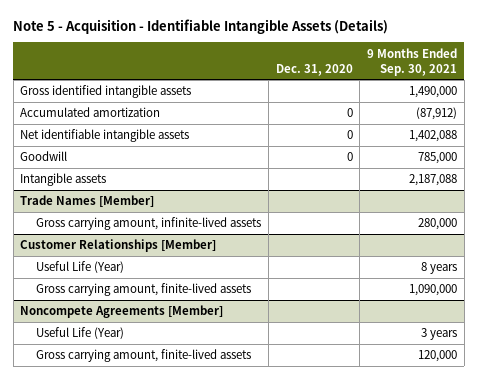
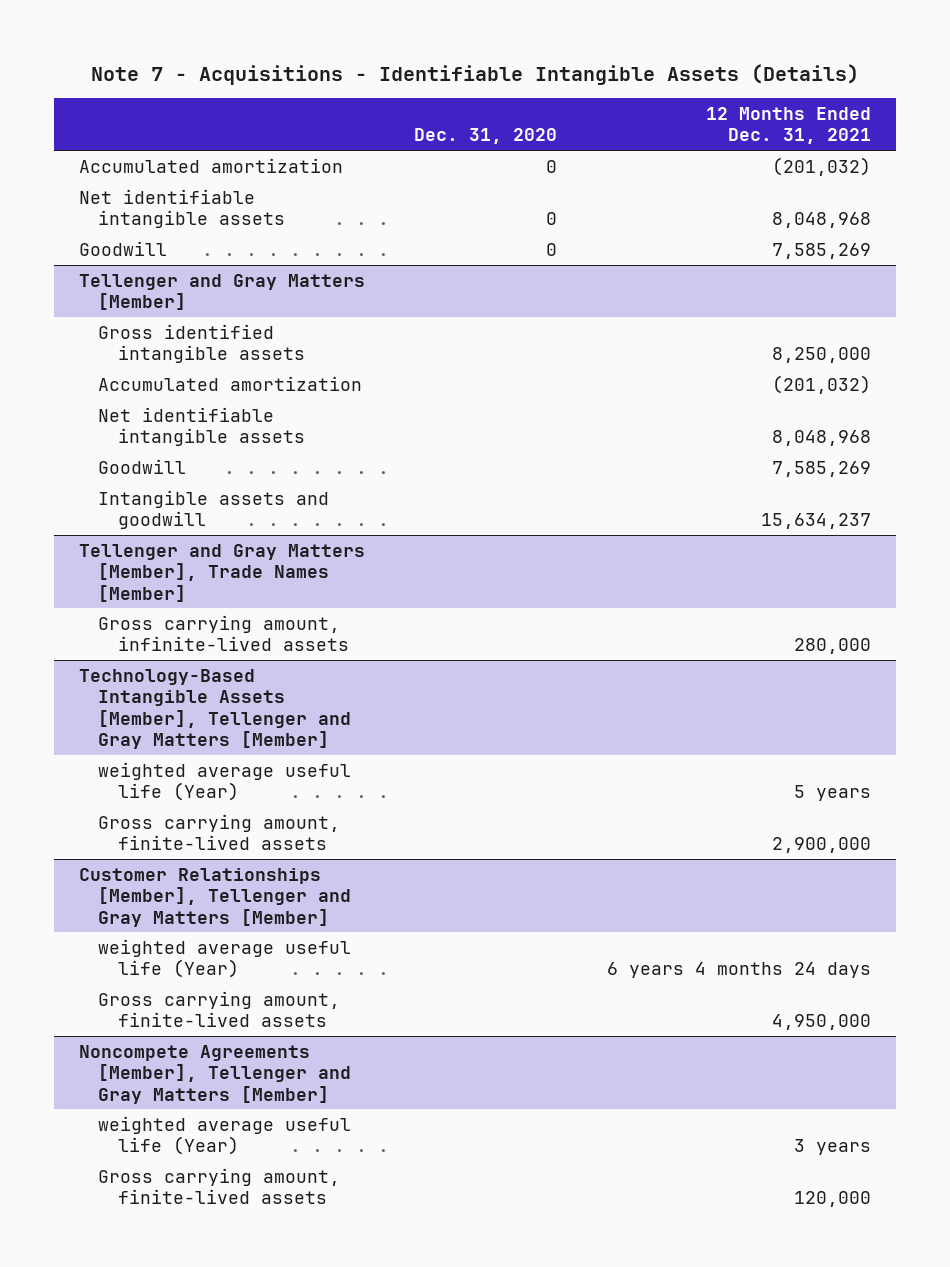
- Note 5 - Acquisition - Identifiable Intangible Assets (Details)
+ Note 7 - Acquisitions - Identifiable Intangible Assets (Details)
- | Dec. 31, 2020 | 9 Months Ended Sep. 30, 2021
+ | Dec. 31, 2020 | 12 Months Ended Dec. 31, 2021
- Gross identified intangible assets | | 1,490,000
- Intangible assets | | 2,187,088
- Trade Names [Member]
+ Tellenger and Gray Matters [Member]
+ Gross identified intangible assets | | 8,250,000
+ Accumulated amortization | | (201,032)
+ Net identifiable intangible assets | | 8,048,968
+ Goodwill | | 7,585,269
+ Intangible assets and goodwill | | 15,634,237
+ Tellenger and Gray Matters [Member], Trade Names [Member]
- Customer Relationships [Member]
- Useful Life (Year) | | 8 years
+ Technology-Based Intangible Assets [Member], Tellenger and Gray Matters [Member]
+ weighted average useful life (Year) | | 5 years
+ Gross carrying amount, finite-lived assets | | 2,900,000
+ Customer Relationships [Member], Tellenger and Gray Matters [Member]
+ weighted average useful life (Year) | | 6 years 4 months 24 days
- Noncompete Agreements [Member]
- Useful Life (Year) | | 3 years
+ Noncompete Agreements [Member], Tellenger and Gray Matters [Member]
+ weighted average useful life (Year) | | 3 years

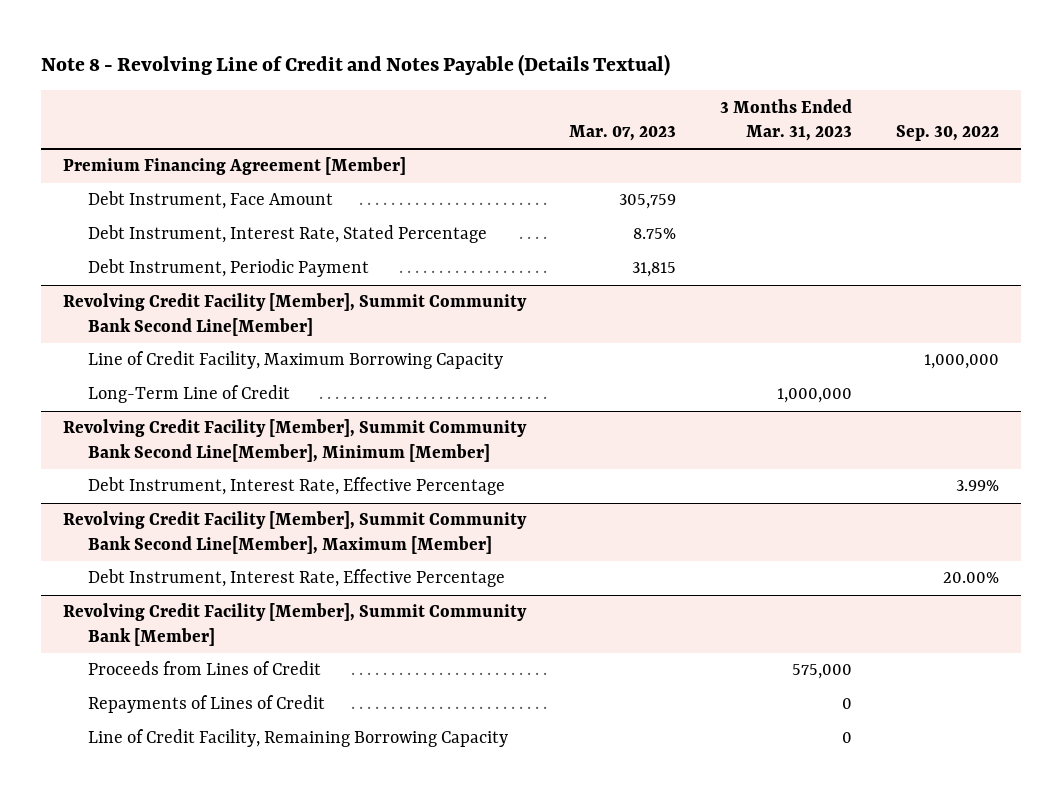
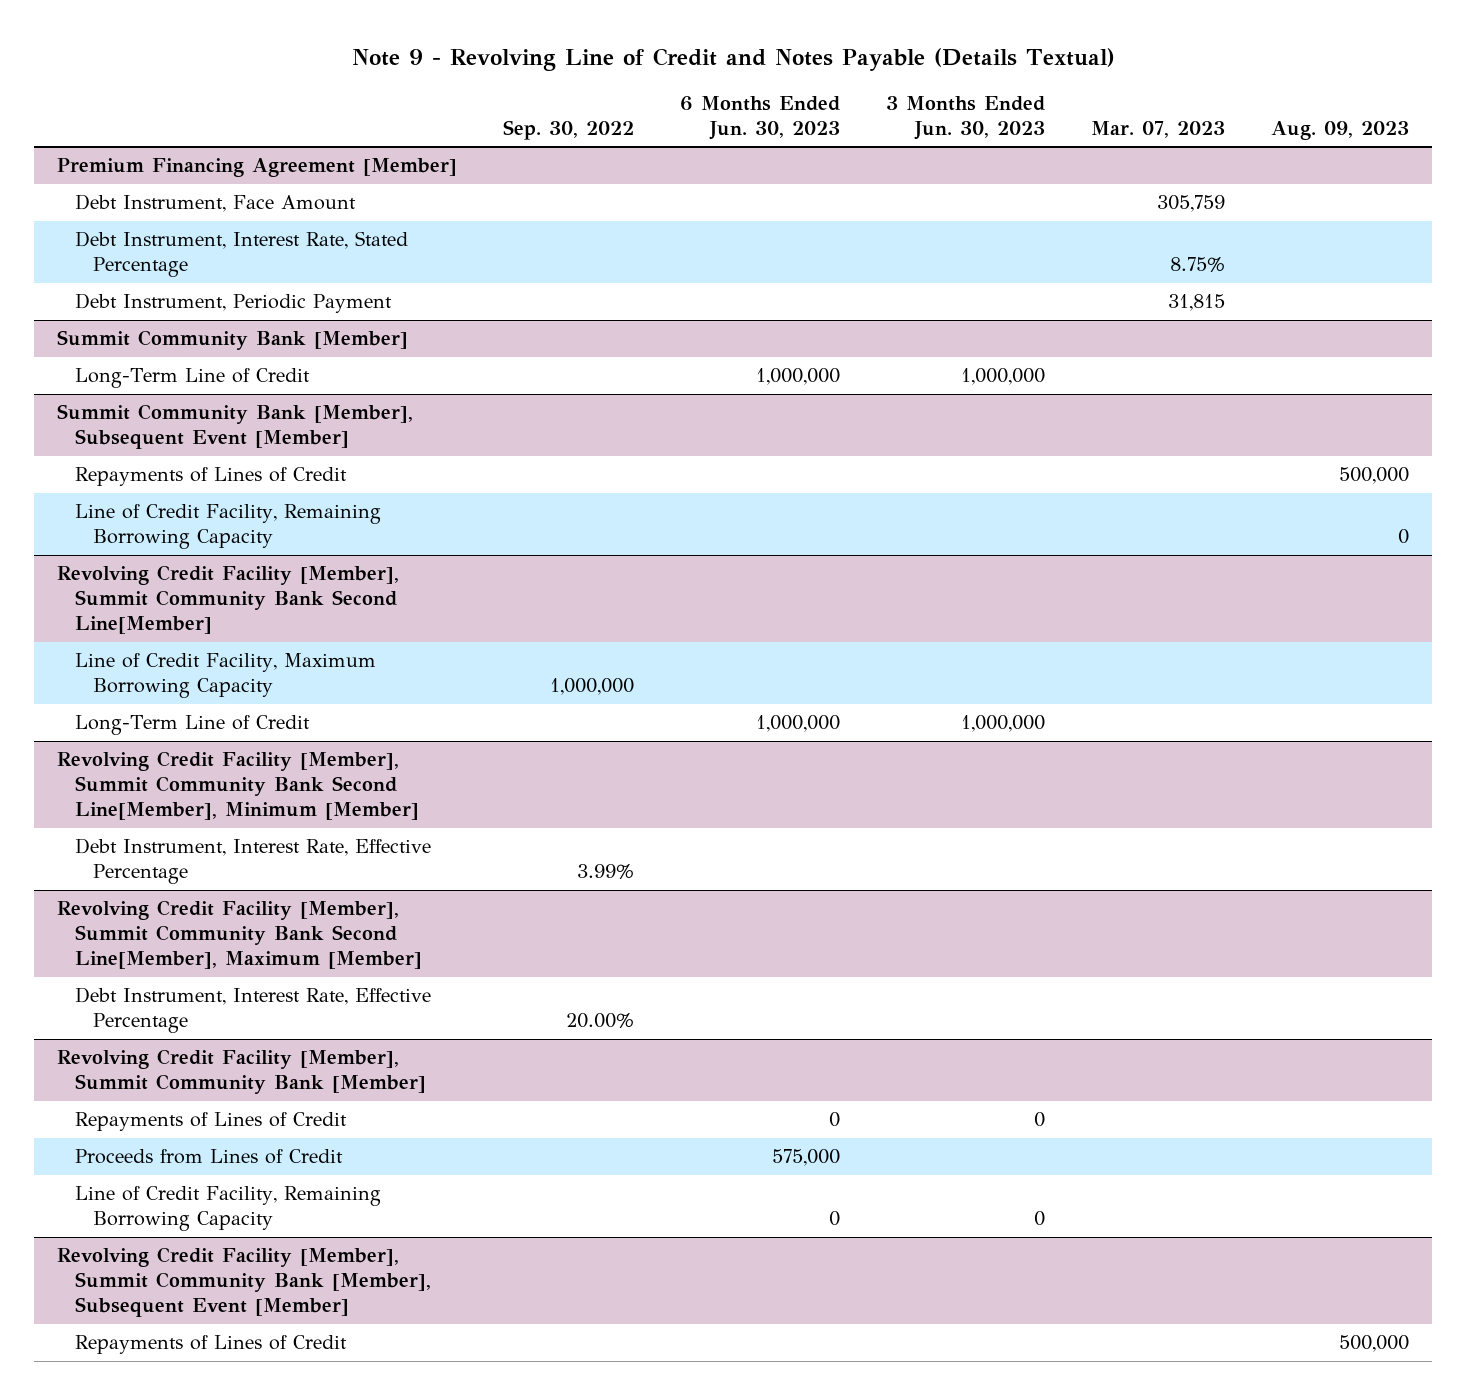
- Note 8 - Revolving Line of Credit and Notes Payable (Details Textual)
+ Note 9 - Revolving Line of Credit and Notes Payable (Details Textual)
- | Mar. 07, 2023 | 3 Months Ended Mar. 31, 2023 | Sep. 30, 2022
+ | Sep. 30, 2022 | 6 Months Ended Jun. 30, 2023 | 3 Months Ended Jun. 30, 2023 | Mar. 07, 2023 | Aug. 09, 2023
+ Summit Community Bank [Member]
+ Long-Term Line of Credit | | 1,000,000 | 1,000,000 | |
+ Summit Community Bank [Member], Subsequent Event [Member]
+ Repayments of Lines of Credit | | | | | 500,000
+ Line of Credit Facility, Remaining Borrowing Capacity | | | | | 0
@ Revolving Credit Facility [Member], Summit Community Bank [Member]
moved down: Proceeds from Lines of Credit | | 575,000 | | |
+ Revolving Credit Facility [Member], Summit Community Bank [Member], Subsequent Event [Member]
+ Repayments of Lines of Credit | | | | | 500,000

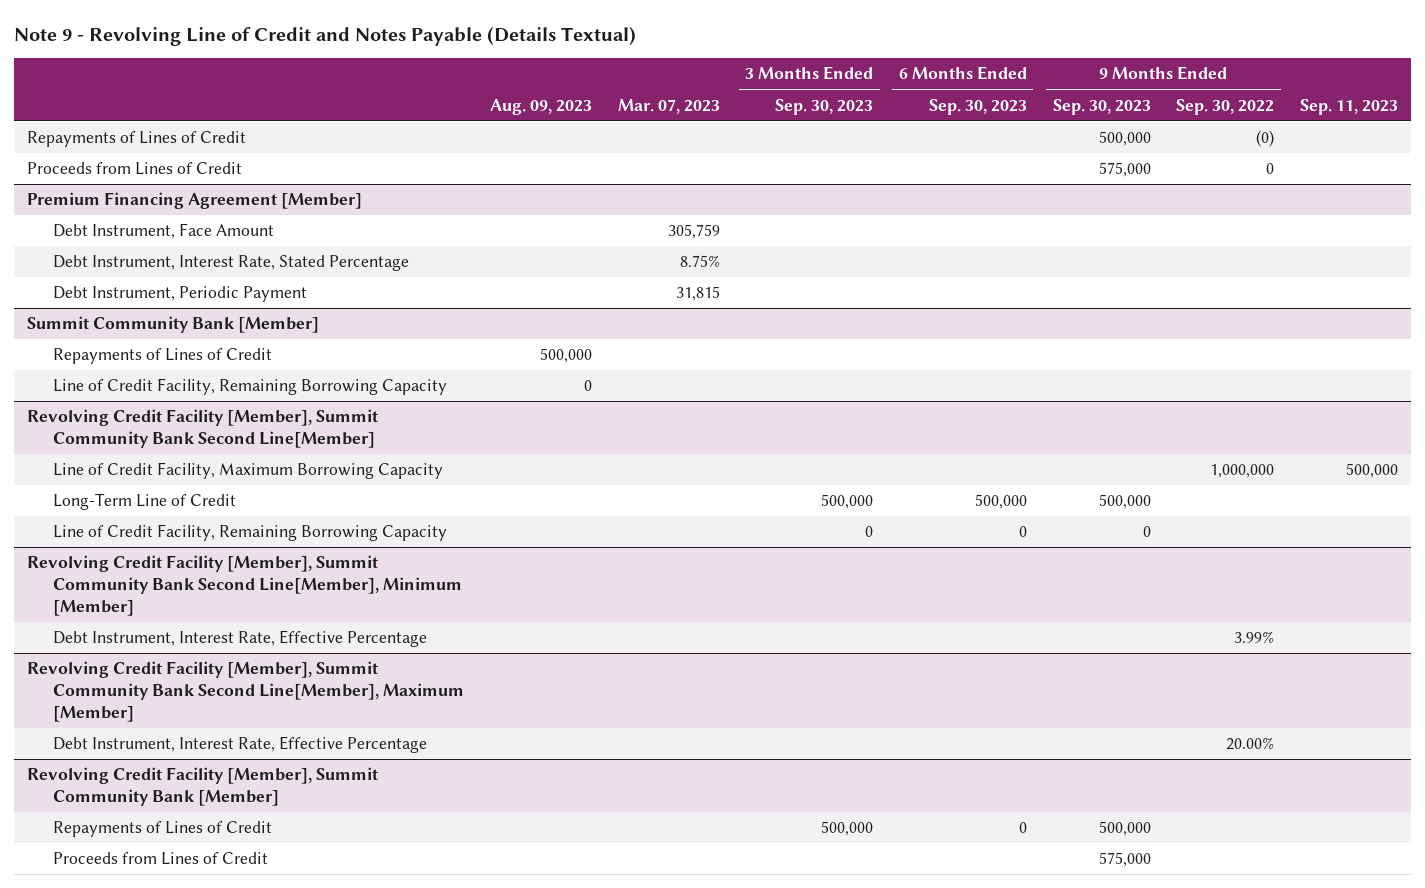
- | Sep. 30, 2022 | 6 Months Ended Jun. 30, 2023 | 3 Months Ended Jun. 30, 2023 | Mar. 07, 2023 | Aug. 09, 2023
+ | Aug. 09, 2023 | Mar. 07, 2023 | 3 Months Ended Sep. 30, 2023 | 6 Months Ended Sep. 30, 2023 | 9 Months Ended Sep. 30, 2023 | 9 Months Ended Sep. 30, 2022 | Sep. 11, 2023
+ Repayments of Lines of Credit | | | | | 500,000 | (0) |
+ Proceeds from Lines of Credit | | | | | 575,000 | 0 |
@ Summit Community Bank [Member]
- Long-Term Line of Credit | | 1,000,000 | 1,000,000 | |
- Summit Community Bank [Member], Subsequent Event [Member]
- Repayments of Lines of Credit | | | | | 500,000
- Line of Credit Facility, Remaining Borrowing Capacity | | | | | 0
@ Summit Community Bank [Member]
+ Repayments of Lines of Credit | 500,000 | | | | | |
+ Line of Credit Facility, Remaining Borrowing Capacity | 0 | | | | | |
@ Revolving Credit Facility [Member], Summit Community Bank Second Line[Member]
+ Line of Credit Facility, Remaining Borrowing Capacity | | | 0 | 0 | 0 | |
@ Revolving Credit Facility [Member], Summit Community Bank [Member]
- Line of Credit Facility, Remaining Borrowing Capacity | | 0 | 0 | |
- Revolving Credit Facility [Member], Summit Community Bank [Member], Subsequent Event [Member]
- Repayments of Lines of Credit | | | | | 500,000

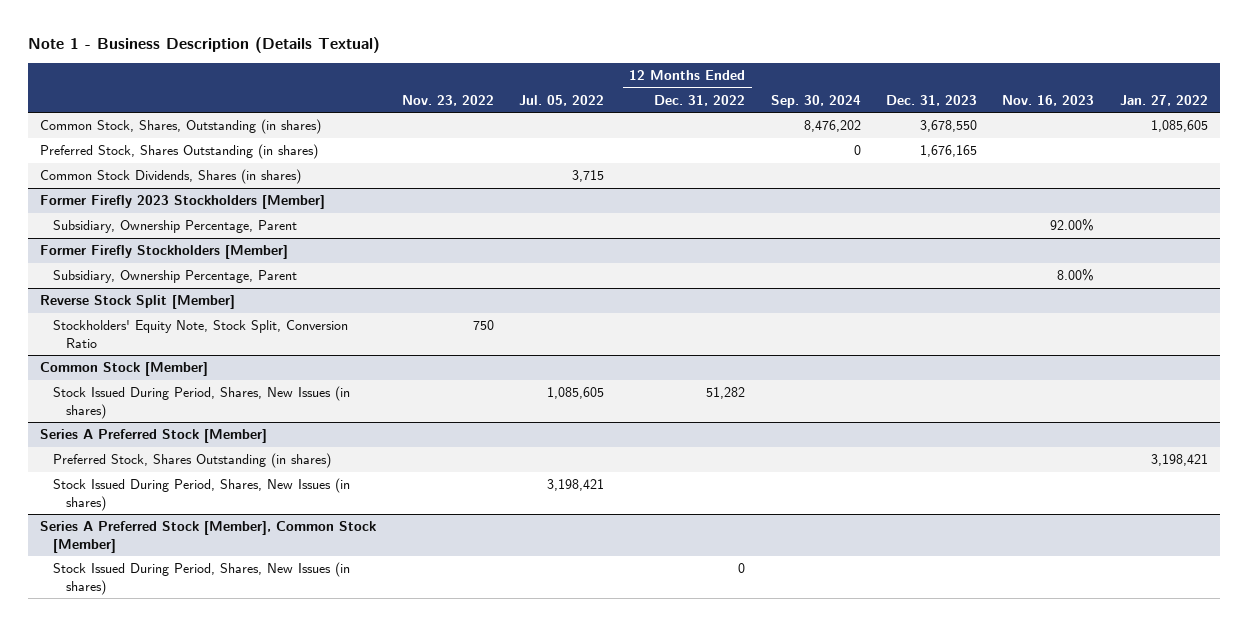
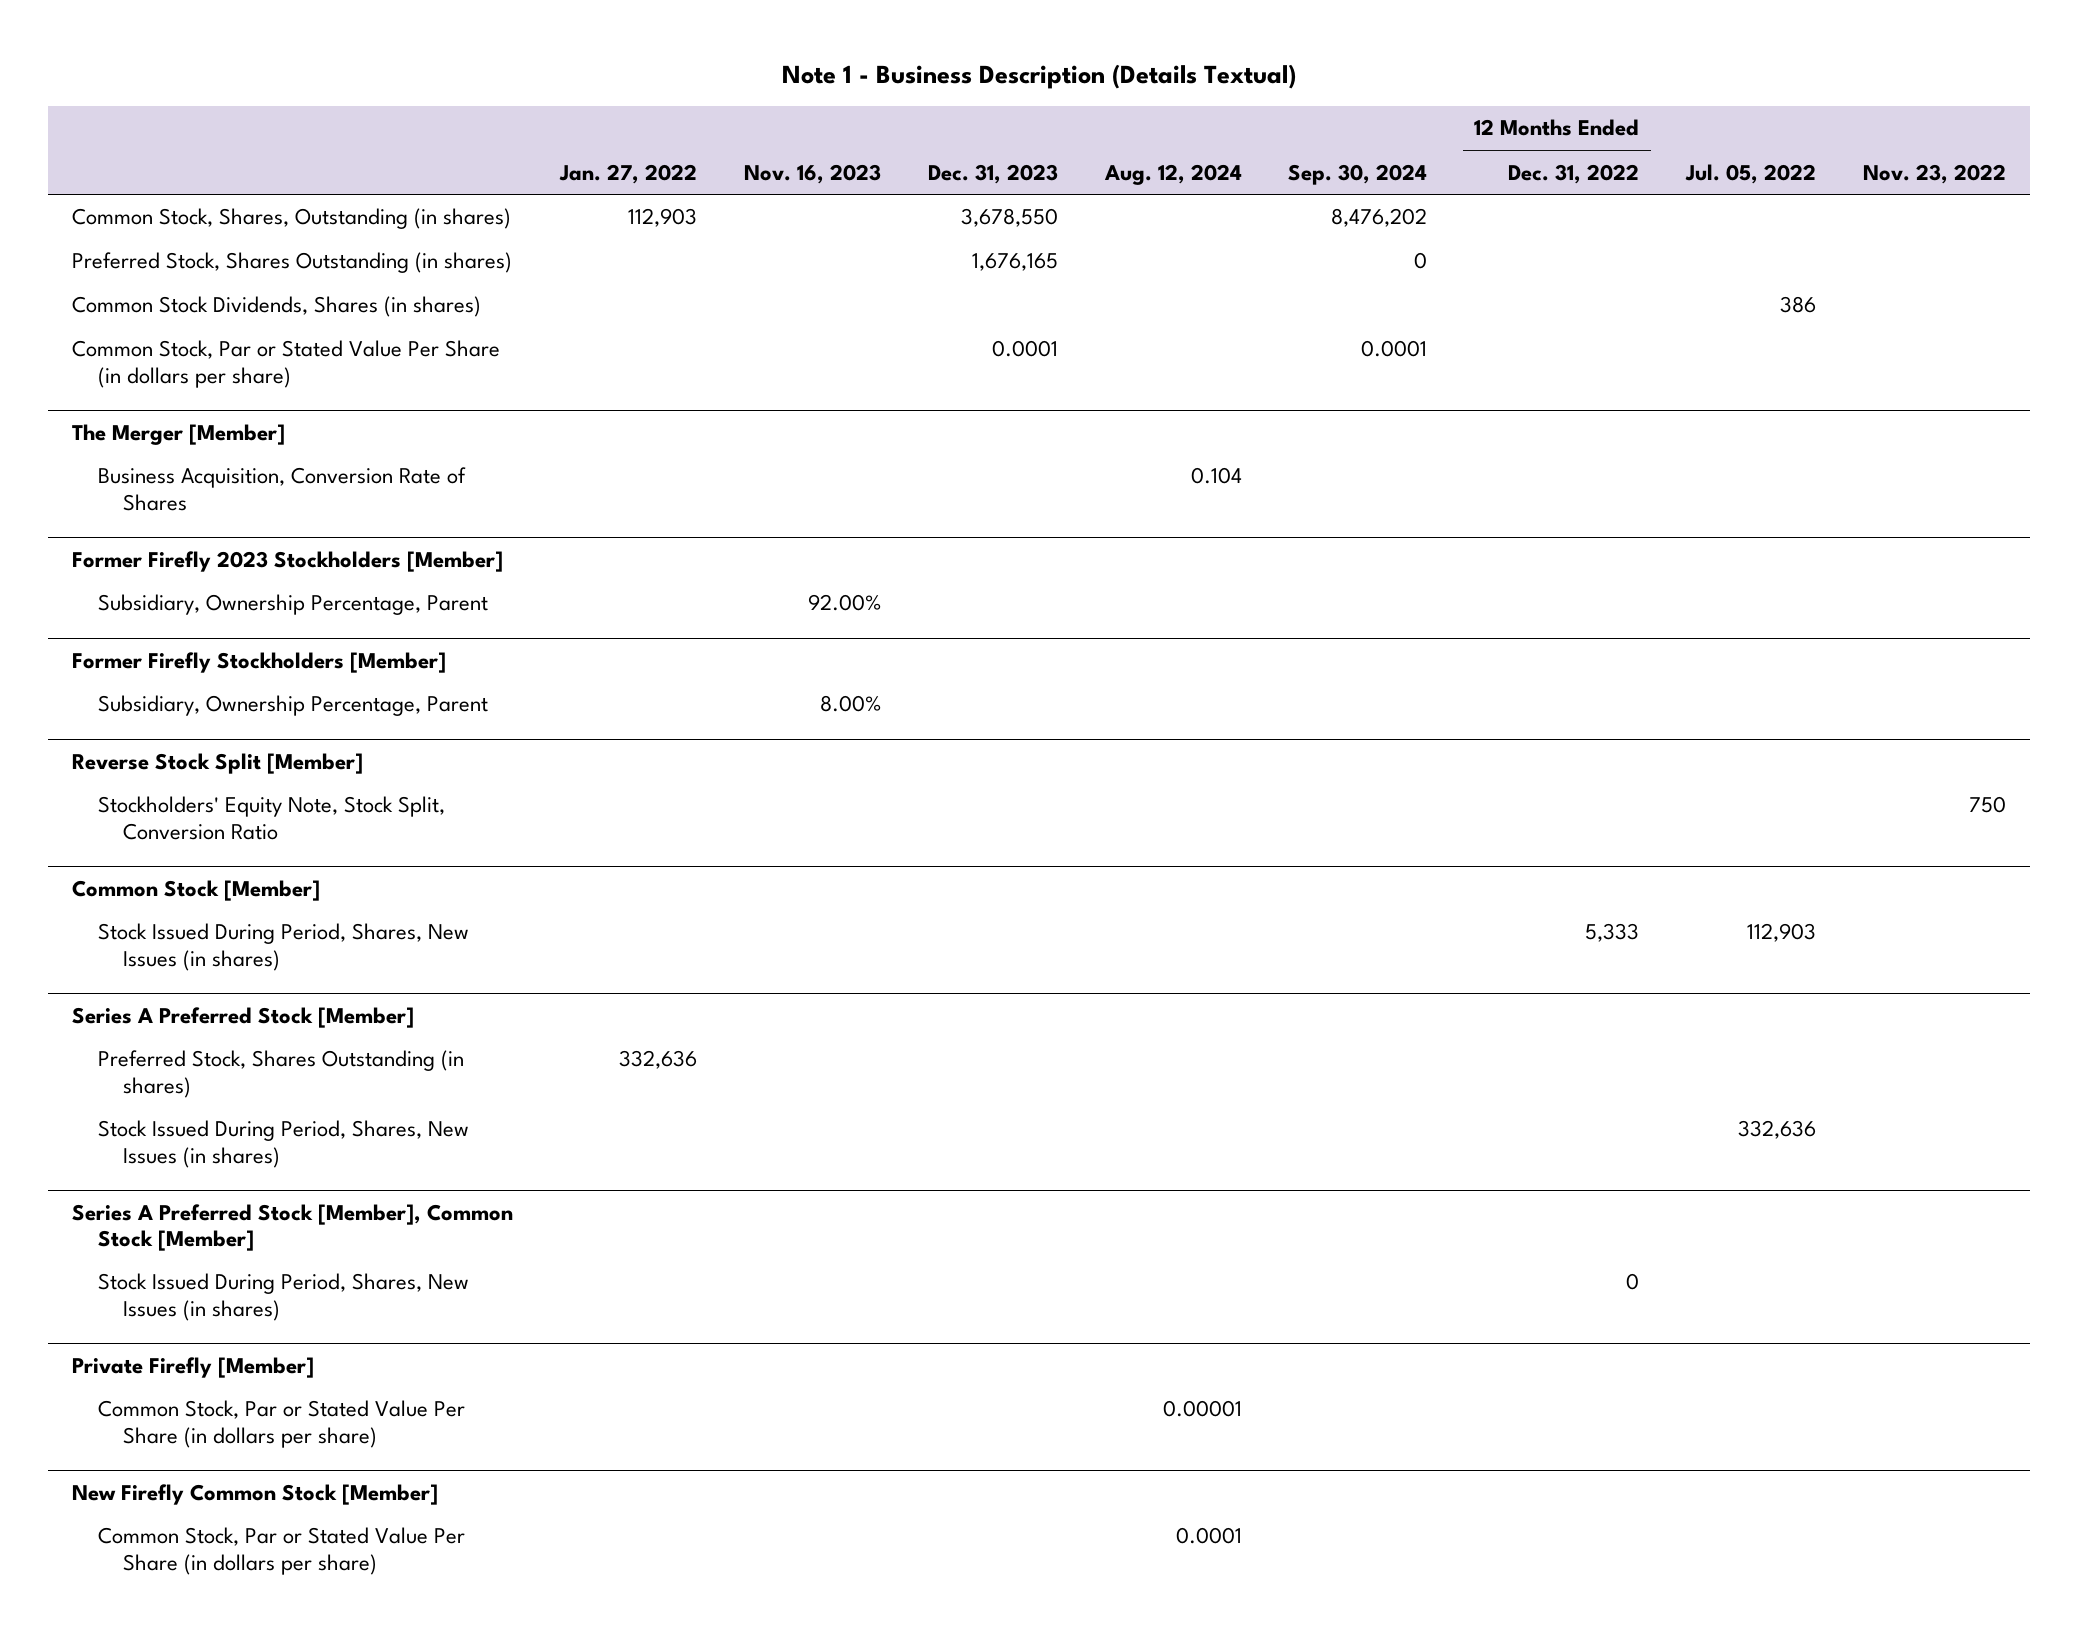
- | Nov. 23, 2022 | Jul. 05, 2022 | 12 Months Ended Dec. 31, 2022 | Sep. 30, 2024 | Dec. 31, 2023 | Nov. 16, 2023 | Jan. 27, 2022
+ | Jan. 27, 2022 | Nov. 16, 2023 | Dec. 31, 2023 | Aug. 12, 2024 | Sep. 30, 2024 | 12 Months Ended Dec. 31, 2022 | Jul. 05, 2022 | Nov. 23, 2022
- Common Stock, Shares, Outstanding (in shares) | | | | 8,476,202 | 3,678,550 | | 1,085,605
+ Common Stock, Shares, Outstanding (in shares) | 112,903 | | 3,678,550 | | 8,476,202 | | |
- Common Stock Dividends, Shares (in shares) | | 3,715 | | | | |
+ Common Stock Dividends, Shares (in shares) | | | | | | | 386 |
+ Common Stock, Par or Stated Value Per Share (in dollars per share) | | | 0.0001 | | 0.0001 | | |
+ The Merger [Member]
+ Business Acquisition, Conversion Rate of Shares | | | | 0.104 | | | |
@ Common Stock [Member]
- Stock Issued During Period, Shares, New Issues (in shares) | | 1,085,605 | 51,282 | | | |
+ Stock Issued During Period, Shares, New Issues (in shares) | | | | | | 5,333 | 112,903 |
@ Series A Preferred Stock [Member]
- Preferred Stock, Shares Outstanding (in shares) | | | | | | | 3,198,421
- Stock Issued During Period, Shares, New Issues (in shares) | | 3,198,421 | | | | |
+ Preferred Stock, Shares Outstanding (in shares) | 332,636 | | | | | | |
+ Stock Issued During Period, Shares, New Issues (in shares) | | | | | | | 332,636 |
+ Private Firefly [Member]
+ Common Stock, Par or Stated Value Per Share (in dollars per share) | | | | 0.00001 | | | |
+ New Firefly Common Stock [Member]
+ Common Stock, Par or Stated Value Per Share (in dollars per share) | | | | 0.0001 | | | |

